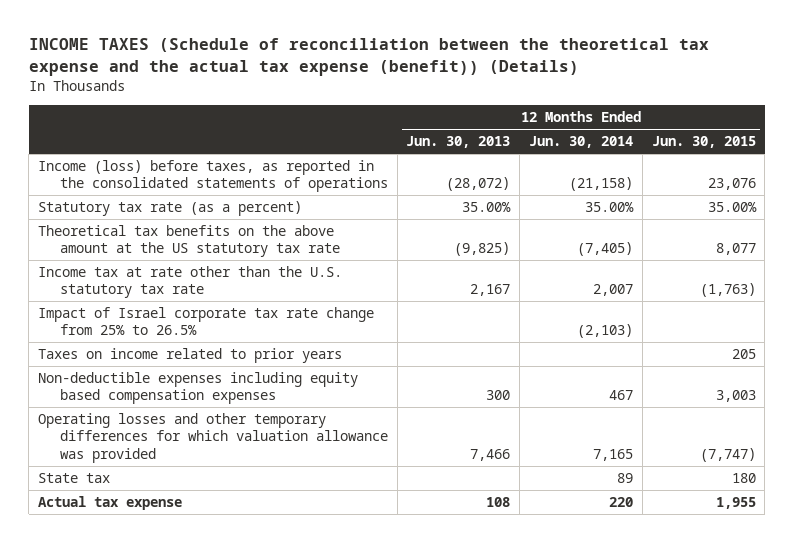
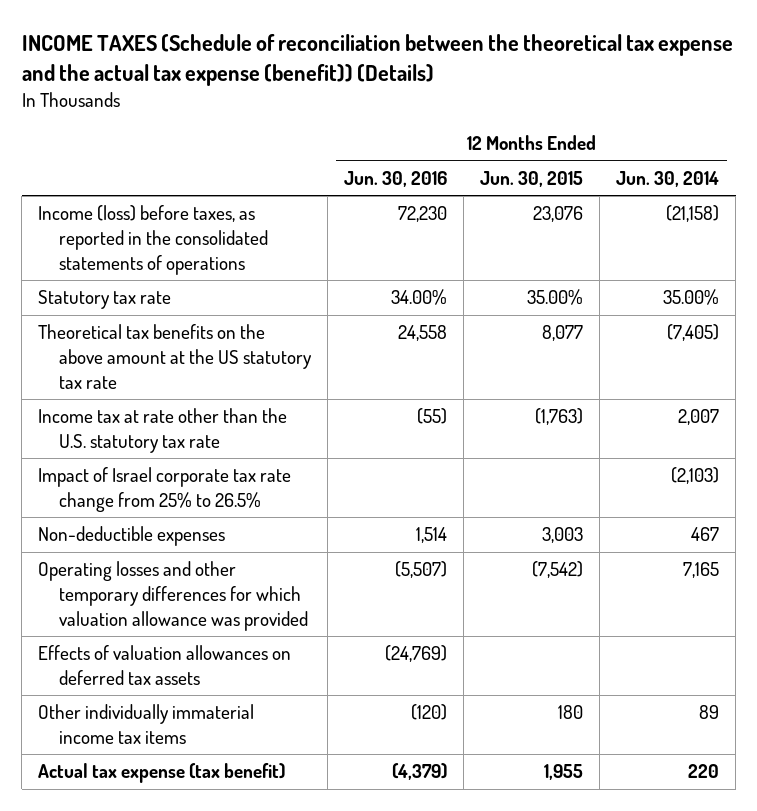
- | 12 Months Ended Jun. 30, 2013 | 12 Months Ended Jun. 30, 2014 | 12 Months Ended Jun. 30, 2015
+ | 12 Months Ended Jun. 30, 2016 | 12 Months Ended Jun. 30, 2015 | 12 Months Ended Jun. 30, 2014
- Statutory tax rate (as a percent) | 35.00% | 35.00% | 35.00%
+ Statutory tax rate | 34.00% | 35.00% | 35.00%
- Taxes on income related to prior years | | | 205
- Non-deductible expenses including equity based compensation expenses | 300 | 467 | 3,003
- Operating losses and other temporary differences for which valuation allowance was provided | 7,466 | 7,165 | (7,747)
- State tax | | 89 | 180
- Actual tax expense | 108 | 220 | 1,955
+ Non-deductible expenses | 1,514 | 3,003 | 467
+ Operating losses and other temporary differences for which valuation allowance was provided | (5,507) | (7,542) | 7,165
+ Effects of valuation allowances on deferred tax assets | (24,769) | |
+ Other individually immaterial income tax items | (120) | 180 | 89
+ Actual tax expense (tax benefit) | (4,379) | 1,955 | 220

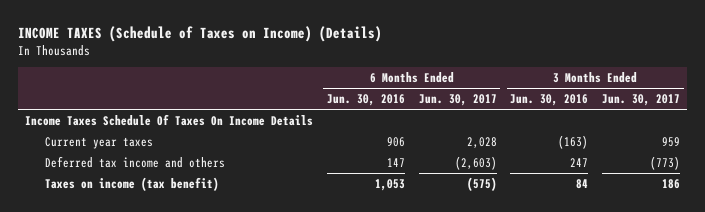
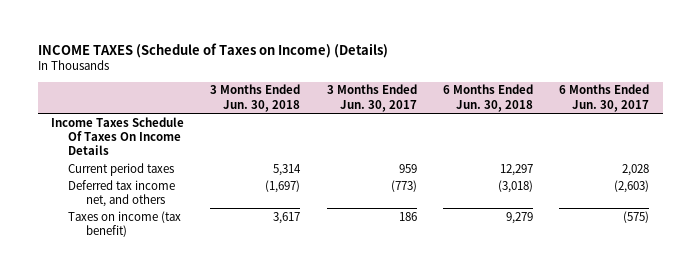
- | 6 Months Ended Jun. 30, 2016 | 6 Months Ended Jun. 30, 2017 | 3 Months Ended Jun. 30, 2016 | 3 Months Ended Jun. 30, 2017
+ | 3 Months Ended Jun. 30, 2018 | 3 Months Ended Jun. 30, 2017 | 6 Months Ended Jun. 30, 2018 | 6 Months Ended Jun. 30, 2017
- Current year taxes | 906 | 2,028 | (163) | 959
- Deferred tax income and others | 147 | (2,603) | 247 | (773)
+ Current period taxes | 5,314 | 959 | 12,297 | 2,028
+ Deferred tax income net, and others | (1,697) | (773) | (3,018) | (2,603)

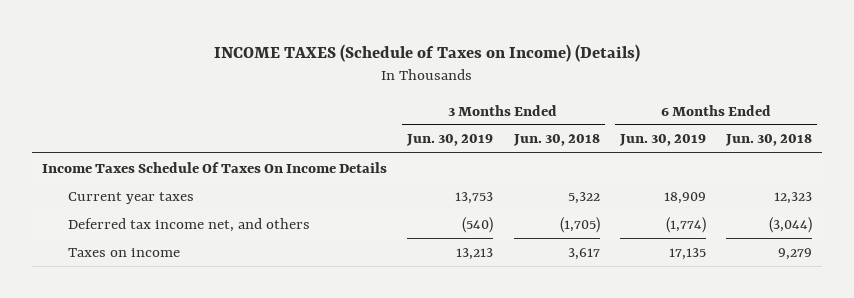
- | 3 Months Ended Jun. 30, 2018 | 3 Months Ended Jun. 30, 2017 | 6 Months Ended Jun. 30, 2018 | 6 Months Ended Jun. 30, 2017
+ | 3 Months Ended Jun. 30, 2019 | 3 Months Ended Jun. 30, 2018 | 6 Months Ended Jun. 30, 2019 | 6 Months Ended Jun. 30, 2018
- Current period taxes | 5,314 | 959 | 12,297 | 2,028
- Deferred tax income net, and others | (1,697) | (773) | (3,018) | (2,603)
- Taxes on income (tax benefit) | 3,617 | 186 | 9,279 | (575)
+ Current year taxes | 13,753 | 5,322 | 18,909 | 12,323
+ Deferred tax income net, and others | (540) | (1,705) | (1,774) | (3,044)
+ Taxes on income | 13,213 | 3,617 | 17,135 | 9,279

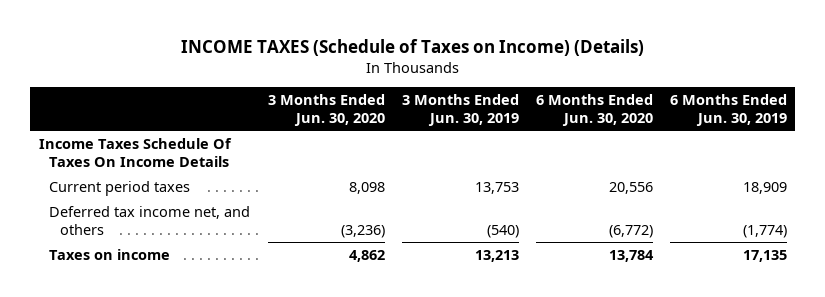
- | 3 Months Ended Jun. 30, 2019 | 3 Months Ended Jun. 30, 2018 | 6 Months Ended Jun. 30, 2019 | 6 Months Ended Jun. 30, 2018
+ | 3 Months Ended Jun. 30, 2020 | 3 Months Ended Jun. 30, 2019 | 6 Months Ended Jun. 30, 2020 | 6 Months Ended Jun. 30, 2019
- Current year taxes | 13,753 | 5,322 | 18,909 | 12,323
+ Current period taxes | 8,098 | 13,753 | 20,556 | 18,909

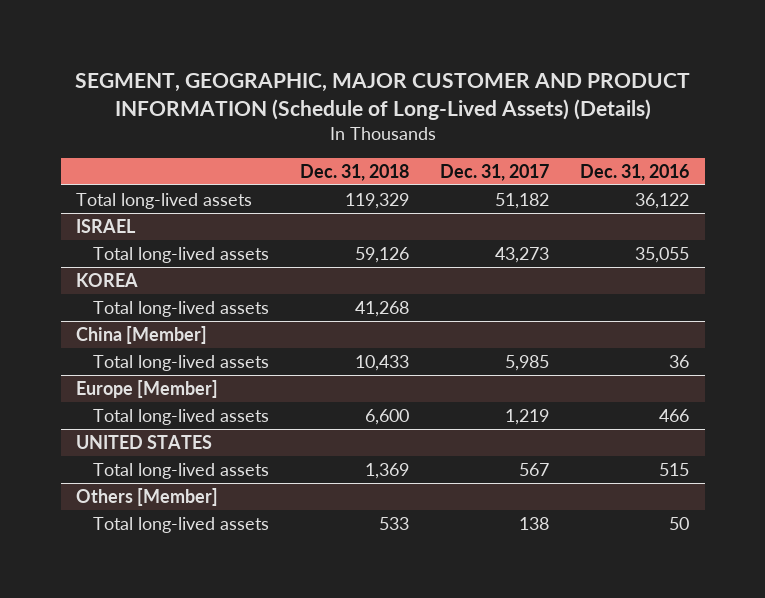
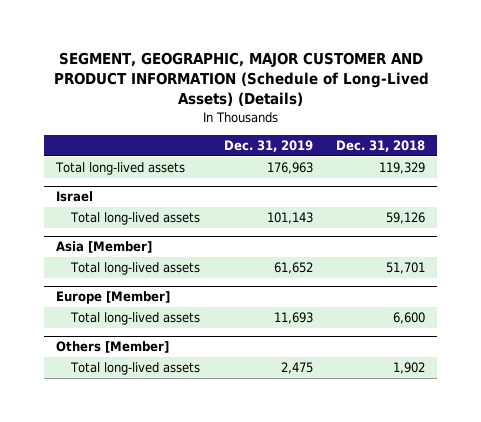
- | Dec. 31, 2018 | Dec. 31, 2017 | Dec. 31, 2016
+ | Dec. 31, 2019 | Dec. 31, 2018
- ISRAEL
+ Israel
- KOREA
- Total long-lived assets | 41,268 | |
- China [Member]
- Total long-lived assets | 10,433 | 5,985 | 36
+ Asia [Member]
+ Total long-lived assets | 61,652 | 51,701
- UNITED STATES
- Total long-lived assets | 1,369 | 567 | 515
@ Others [Member]
- Total long-lived assets | 533 | 138 | 50
+ Total long-lived assets | 2,475 | 1,902

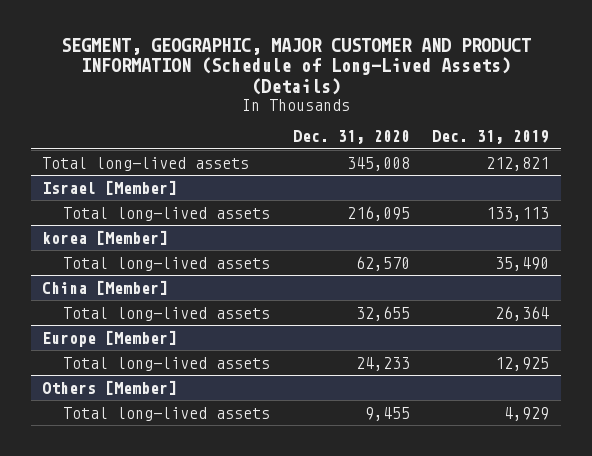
- | Dec. 31, 2019 | Dec. 31, 2018
+ | Dec. 31, 2020 | Dec. 31, 2019
- Total long-lived assets | 176,963 | 119,329
- Israel
- Total long-lived assets | 101,143 | 59,126
- Asia [Member]
- Total long-lived assets | 61,652 | 51,701
+ Total long-lived assets | 345,008 | 212,821
+ Israel [Member]
+ Total long-lived assets | 216,095 | 133,113
+ korea [Member]
+ Total long-lived assets | 62,570 | 35,490
+ China [Member]
+ Total long-lived assets | 32,655 | 26,364
@ Europe [Member]
- Total long-lived assets | 11,693 | 6,600
+ Total long-lived assets | 24,233 | 12,925
@ Others [Member]
- Total long-lived assets | 2,475 | 1,902
+ Total long-lived assets | 9,455 | 4,929

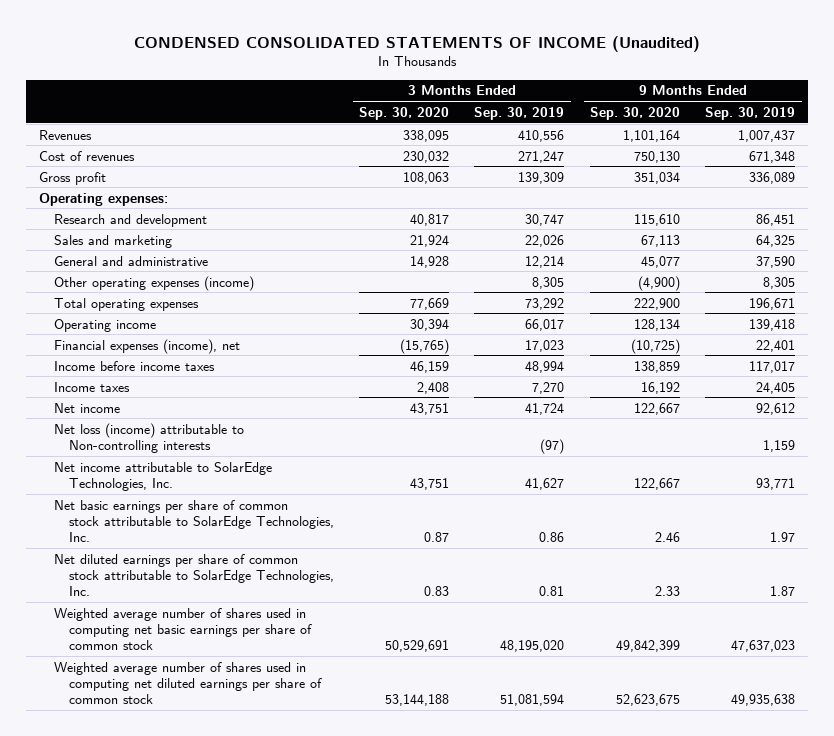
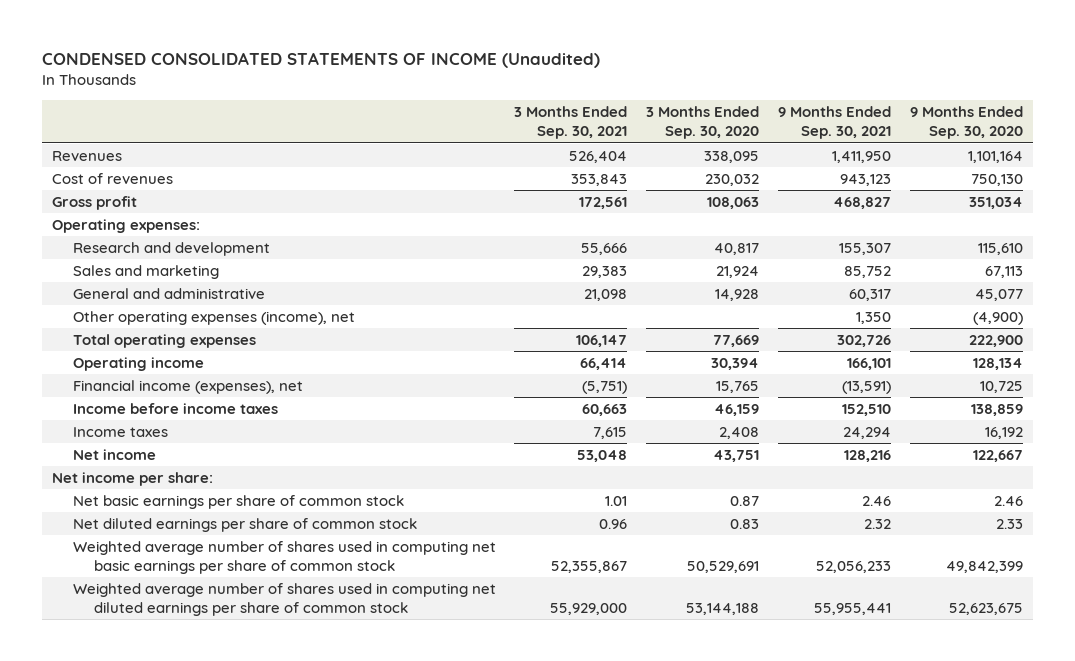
- | 3 Months Ended Sep. 30, 2020 | 3 Months Ended Sep. 30, 2019 | 9 Months Ended Sep. 30, 2020 | 9 Months Ended Sep. 30, 2019
+ | 3 Months Ended Sep. 30, 2021 | 3 Months Ended Sep. 30, 2020 | 9 Months Ended Sep. 30, 2021 | 9 Months Ended Sep. 30, 2020
- Other operating expenses (income) | | 8,305 | (4,900) | 8,305
+ Other operating expenses (income), net | | | 1,350 | (4,900)
- Financial expenses (income), net | (15,765) | 17,023 | (10,725) | 22,401
+ Financial income (expenses), net | (5,751) | 15,765 | (13,591) | 10,725
- Net loss (income) attributable to Non-controlling interests | | (97) | | 1,159
- Net income attributable to SolarEdge Technologies, Inc. | 43,751 | 41,627 | 122,667 | 93,771
- Net basic earnings per share of common stock attributable to SolarEdge Technologies, Inc. | 0.87 | 0.86 | 2.46 | 1.97
- Net diluted earnings per share of common stock attributable to SolarEdge Technologies, Inc. | 0.83 | 0.81 | 2.33 | 1.87
+ Net income per share:
+ Net basic earnings per share of common stock | 1.01 | 0.87 | 2.46 | 2.46
+ Net diluted earnings per share of common stock | 0.96 | 0.83 | 2.32 | 2.33

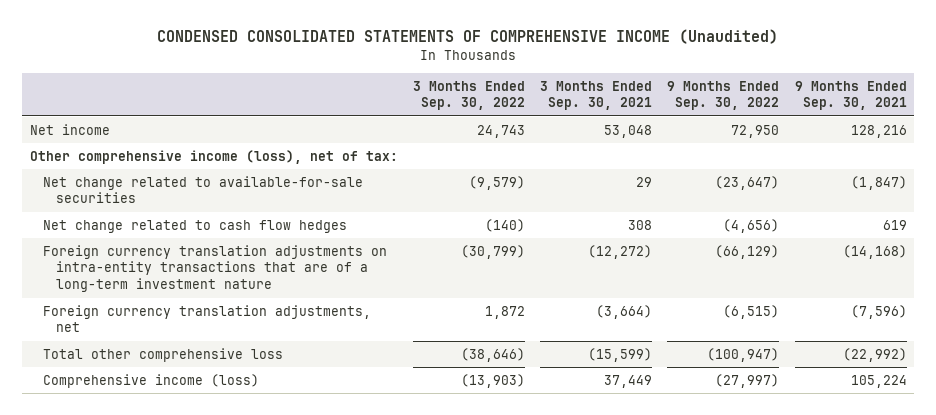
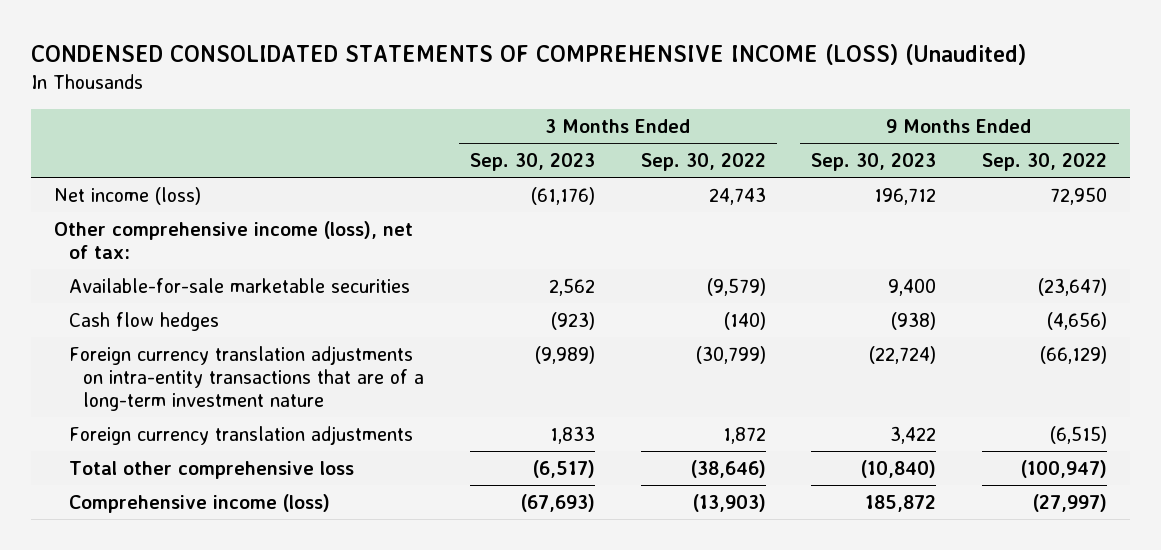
- CONDENSED CONSOLIDATED STATEMENTS OF COMPREHENSIVE INCOME (Unaudited)
+ CONDENSED CONSOLIDATED STATEMENTS OF COMPREHENSIVE INCOME (LOSS) (Unaudited)
- | 3 Months Ended Sep. 30, 2022 | 3 Months Ended Sep. 30, 2021 | 9 Months Ended Sep. 30, 2022 | 9 Months Ended Sep. 30, 2021
+ | 3 Months Ended Sep. 30, 2023 | 3 Months Ended Sep. 30, 2022 | 9 Months Ended Sep. 30, 2023 | 9 Months Ended Sep. 30, 2022
- Net income | 24,743 | 53,048 | 72,950 | 128,216
+ Net income (loss) | (61,176) | 24,743 | 196,712 | 72,950
- Net change related to available-for-sale securities | (9,579) | 29 | (23,647) | (1,847)
- Net change related to cash flow hedges | (140) | 308 | (4,656) | 619
+ Available-for-sale marketable securities | 2,562 | (9,579) | 9,400 | (23,647)
+ Cash flow hedges | (923) | (140) | (938) | (4,656)
- Foreign currency translation adjustments, net | 1,872 | (3,664) | (6,515) | (7,596)
+ Foreign currency translation adjustments | 1,833 | 1,872 | 3,422 | (6,515)

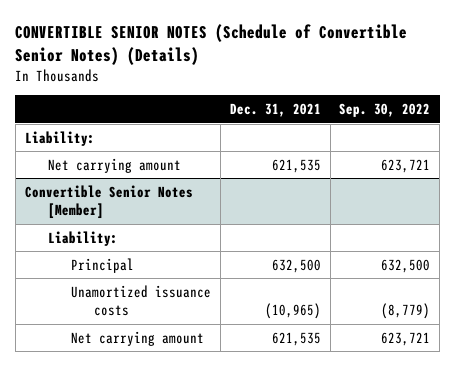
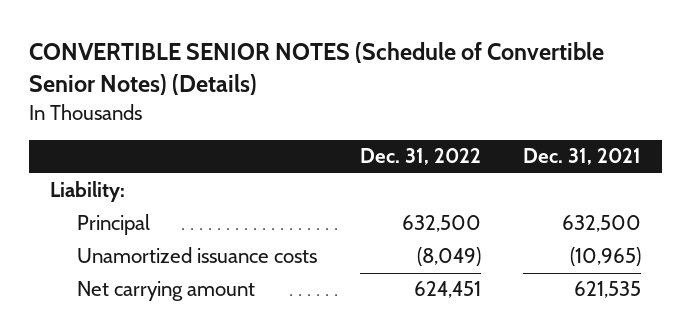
- | Dec. 31, 2021 | Sep. 30, 2022
+ | Dec. 31, 2022 | Dec. 31, 2021
- Net carrying amount | 621,535 | 623,721
- Convertible Senior Notes [Member]
- Liability:

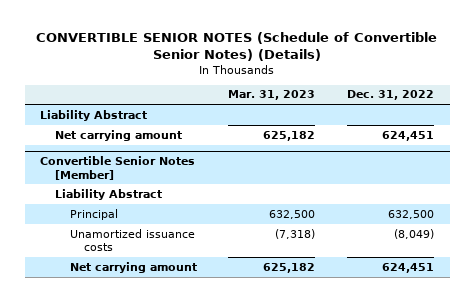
- | Dec. 31, 2022 | Dec. 31, 2021
+ | Mar. 31, 2023 | Dec. 31, 2022
- Liability:
+ Liability Abstract
+ Net carrying amount | 625,182 | 624,451
+ Convertible Senior Notes [Member]
+ Liability Abstract

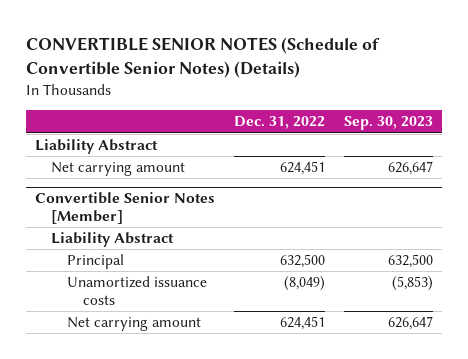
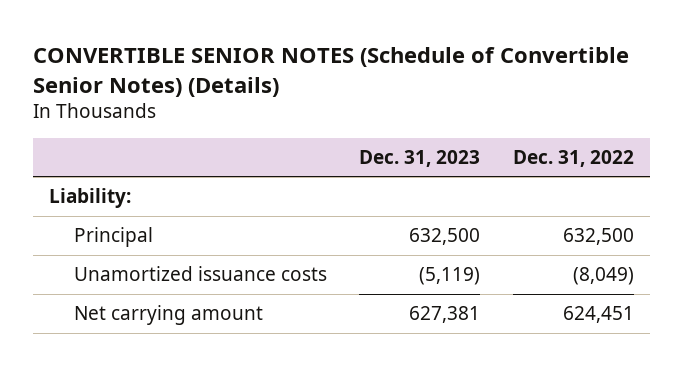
- | Dec. 31, 2022 | Sep. 30, 2023
+ | Dec. 31, 2023 | Dec. 31, 2022
- Liability Abstract
- Net carrying amount | 624,451 | 626,647
- Convertible Senior Notes [Member]
- Liability Abstract
+ Liability:

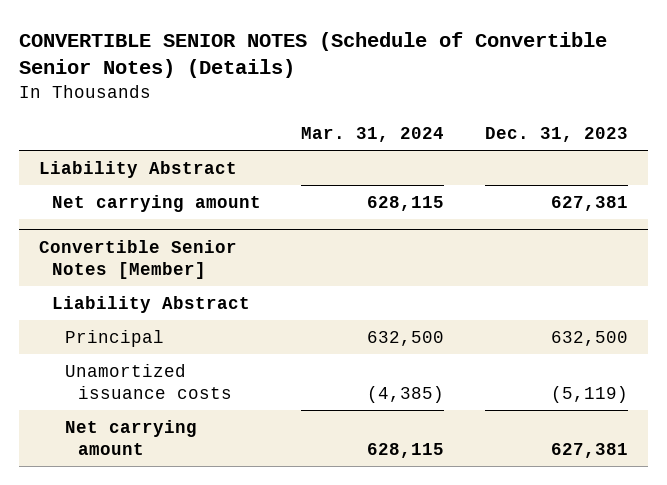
- | Dec. 31, 2023 | Dec. 31, 2022
+ | Mar. 31, 2024 | Dec. 31, 2023
- Liability:
+ Liability Abstract
+ Net carrying amount | 628,115 | 627,381
+ Convertible Senior Notes [Member]
+ Liability Abstract

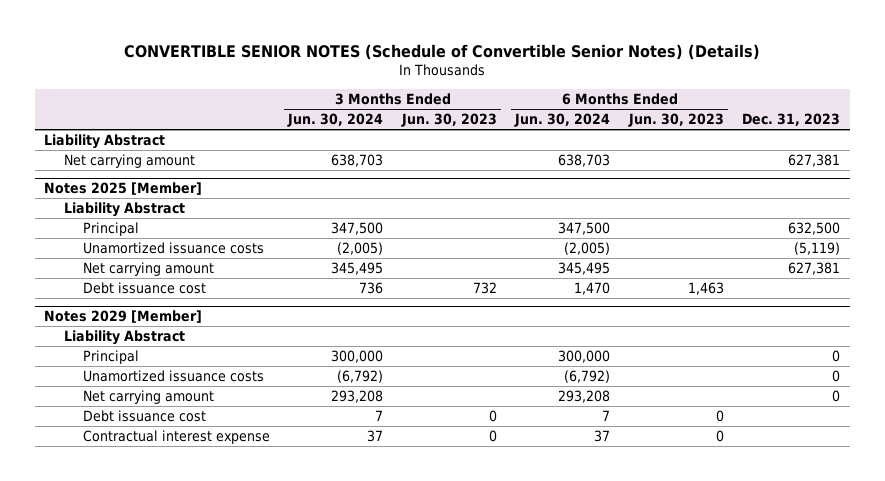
- | Mar. 31, 2024 | Dec. 31, 2023
+ | 3 Months Ended Jun. 30, 2024 | 3 Months Ended Jun. 30, 2023 | 6 Months Ended Jun. 30, 2024 | 6 Months Ended Jun. 30, 2023 | Dec. 31, 2023
- Convertible Senior Notes [Member]
+ Notes 2025 [Member]
+ Debt issuance cost | 736 | 732 | 1,470 | 1,463 |
+ Notes 2029 [Member]
+ Liability Abstract
+ Principal | 300,000 | | 300,000 | | 0
+ Unamortized issuance costs | (6,792) | | (6,792) | | 0
+ Net carrying amount | 293,208 | | 293,208 | | 0
+ Debt issuance cost | 7 | 0 | 7 | 0 |
+ Contractual interest expense | 37 | 0 | 37 | 0 |

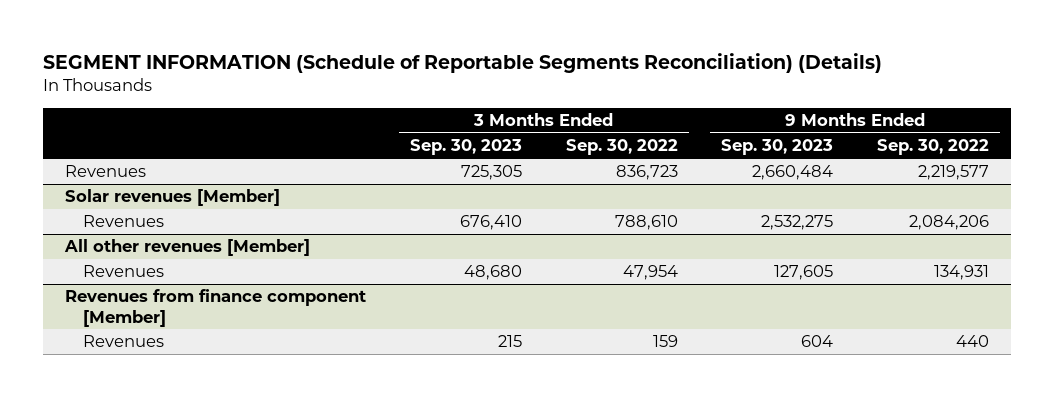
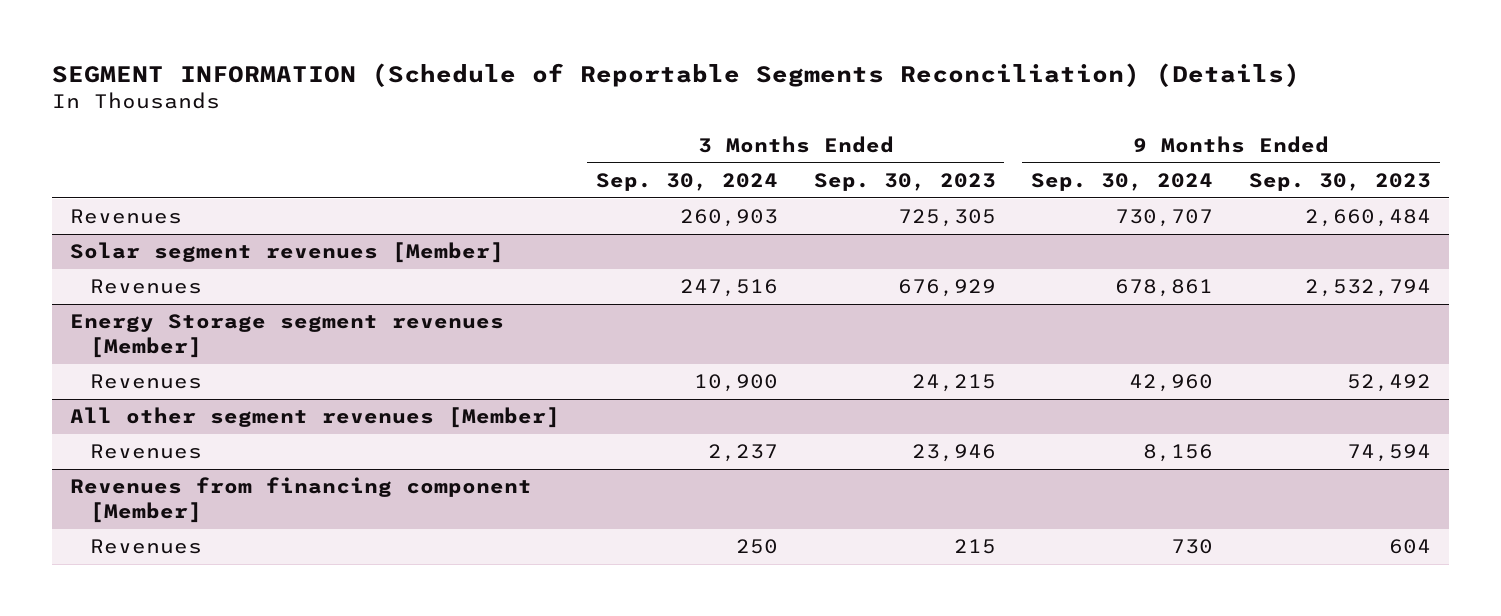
- | 3 Months Ended Sep. 30, 2023 | 3 Months Ended Sep. 30, 2022 | 9 Months Ended Sep. 30, 2023 | 9 Months Ended Sep. 30, 2022
+ | 3 Months Ended Sep. 30, 2024 | 3 Months Ended Sep. 30, 2023 | 9 Months Ended Sep. 30, 2024 | 9 Months Ended Sep. 30, 2023
- Solar revenues [Member]
- Revenues | 676,410 | 788,610 | 2,532,275 | 2,084,206
- All other revenues [Member]
- Revenues | 48,680 | 47,954 | 127,605 | 134,931
- Revenues from finance component [Member]
+ Solar segment revenues [Member]
+ Revenues | 247,516 | 676,929 | 678,861 | 2,532,794
+ Energy Storage segment revenues [Member]
+ Revenues | 10,900 | 24,215 | 42,960 | 52,492
+ All other segment revenues [Member]
+ Revenues | 2,237 | 23,946 | 8,156 | 74,594
+ Revenues from financing component [Member]

